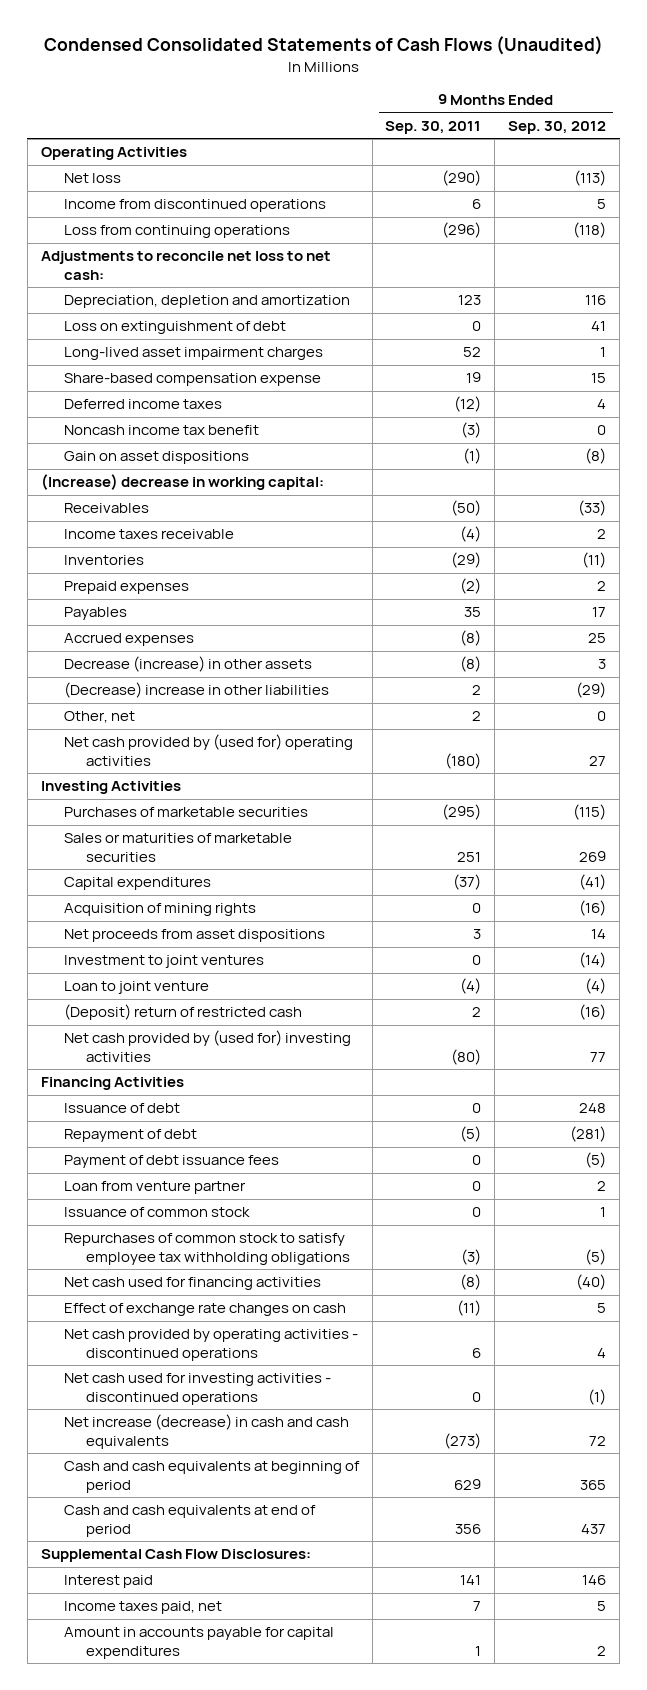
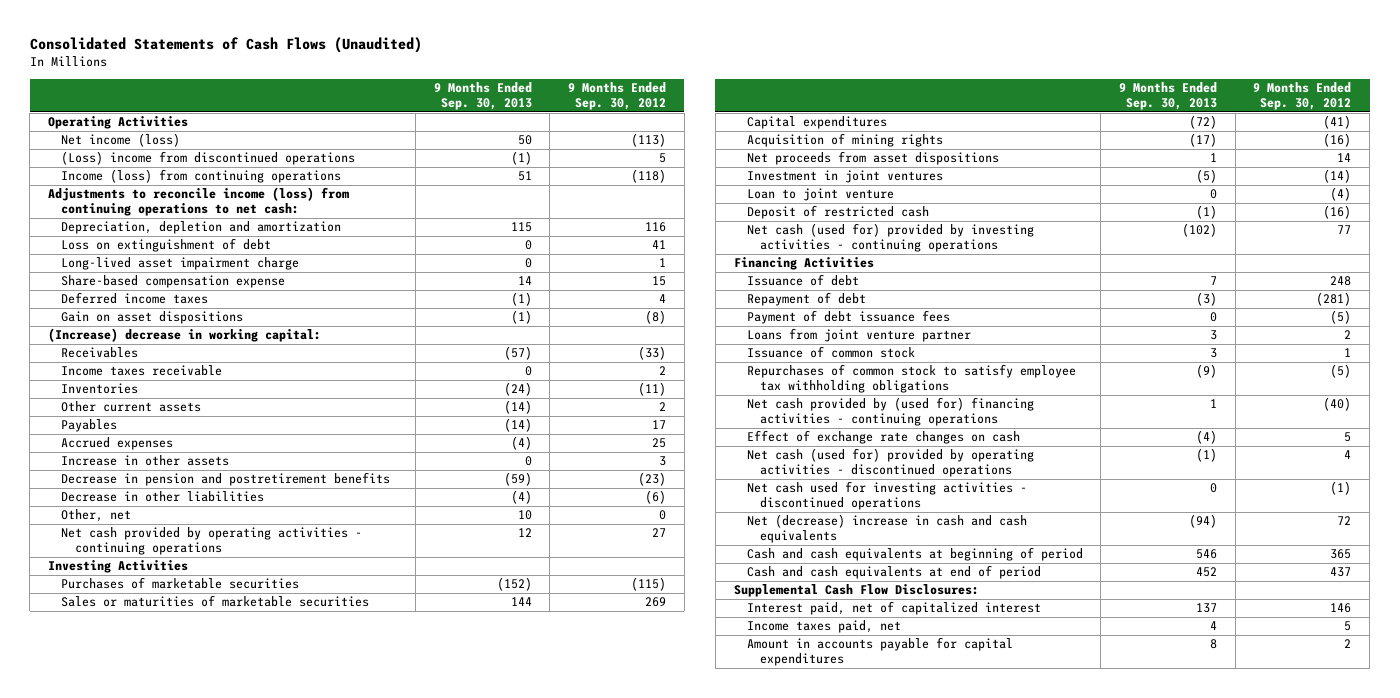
- Condensed Consolidated Statements of Cash Flows (Unaudited)
+ Consolidated Statements of Cash Flows (Unaudited)
- | 9 Months Ended Sep. 30, 2011 | 9 Months Ended Sep. 30, 2012
+ | 9 Months Ended Sep. 30, 2013 | 9 Months Ended Sep. 30, 2012
- Net loss | (290) | (113)
- Income from discontinued operations | 6 | 5
- Loss from continuing operations | (296) | (118)
- Adjustments to reconcile net loss to net cash:
+ Net income (loss) | 50 | (113)
+ (Loss) income from discontinued operations | (1) | 5
+ Income (loss) from continuing operations | 51 | (118)
+ Adjustments to reconcile income (loss) from continuing operations to net cash:
- Long-lived asset impairment charges | 52 | 1
+ Long-lived asset impairment charge | 0 | 1
- Noncash income tax benefit | (3) | 0
- Prepaid expenses | (2) | 2
+ Other current assets | (14) | 2
- Decrease (increase) in other assets | (8) | 3
- (Decrease) increase in other liabilities | 2 | (29)
+ Increase in other assets | 0 | 3
+ Decrease in pension and postretirement benefits | (59) | (23)
+ Decrease in other liabilities | (4) | (6)
- Net cash provided by (used for) operating activities | (180) | 27
+ Net cash provided by operating activities - continuing operations | 12 | 27
- Investment to joint ventures | 0 | (14)
+ Investment in joint ventures | (5) | (14)
- (Deposit) return of restricted cash | 2 | (16)
- Net cash provided by (used for) investing activities | (80) | 77
+ Deposit of restricted cash | (1) | (16)
+ Net cash (used for) provided by investing activities - continuing operations | (102) | 77
- Loan from venture partner | 0 | 2
+ Loans from joint venture partner | 3 | 2
- Net cash used for financing activities | (8) | (40)
+ Net cash provided by (used for) financing activities - continuing operations | 1 | (40)
- Net cash provided by operating activities - discontinued operations | 6 | 4
+ Net cash (used for) provided by operating activities - discontinued operations | (1) | 4
- Net increase (decrease) in cash and cash equivalents | (273) | 72
+ Net (decrease) increase in cash and cash equivalents | (94) | 72
- Interest paid | 141 | 146
+ Interest paid, net of capitalized interest | 137 | 146

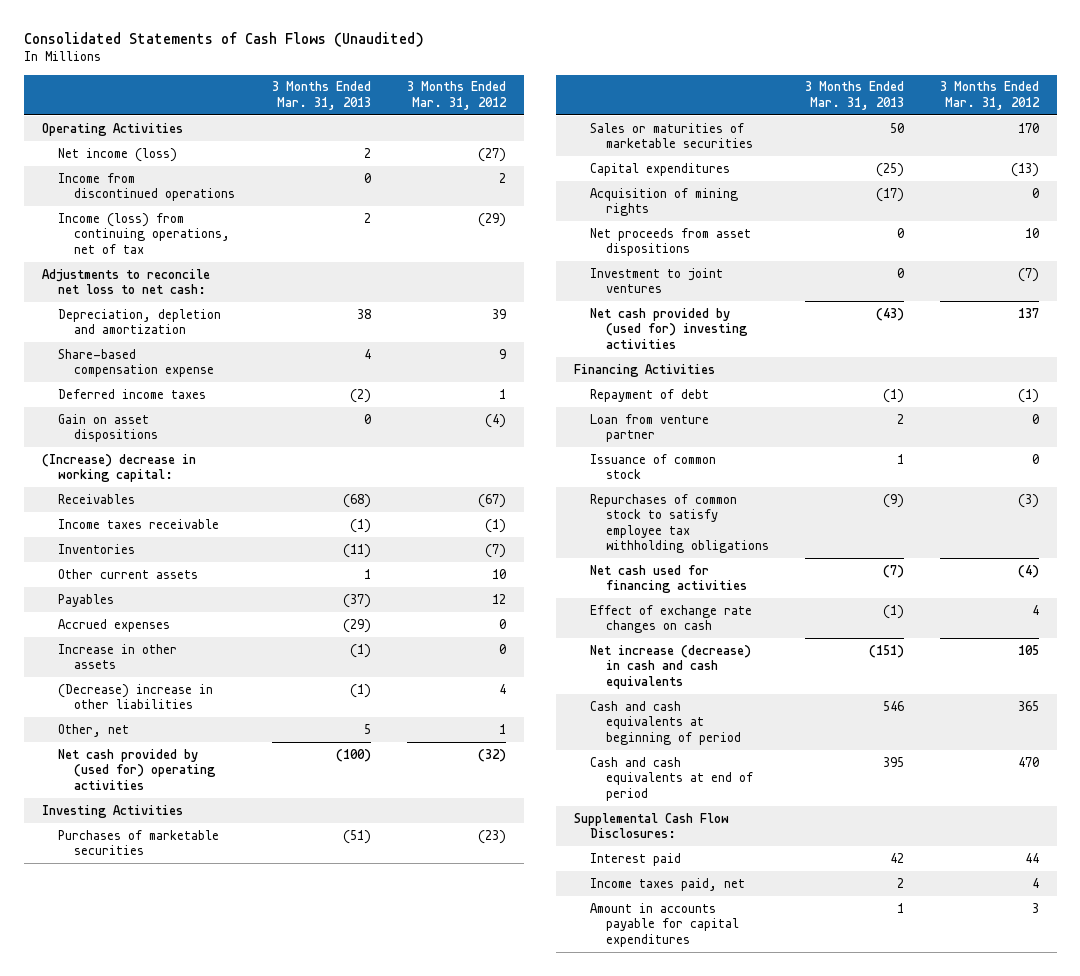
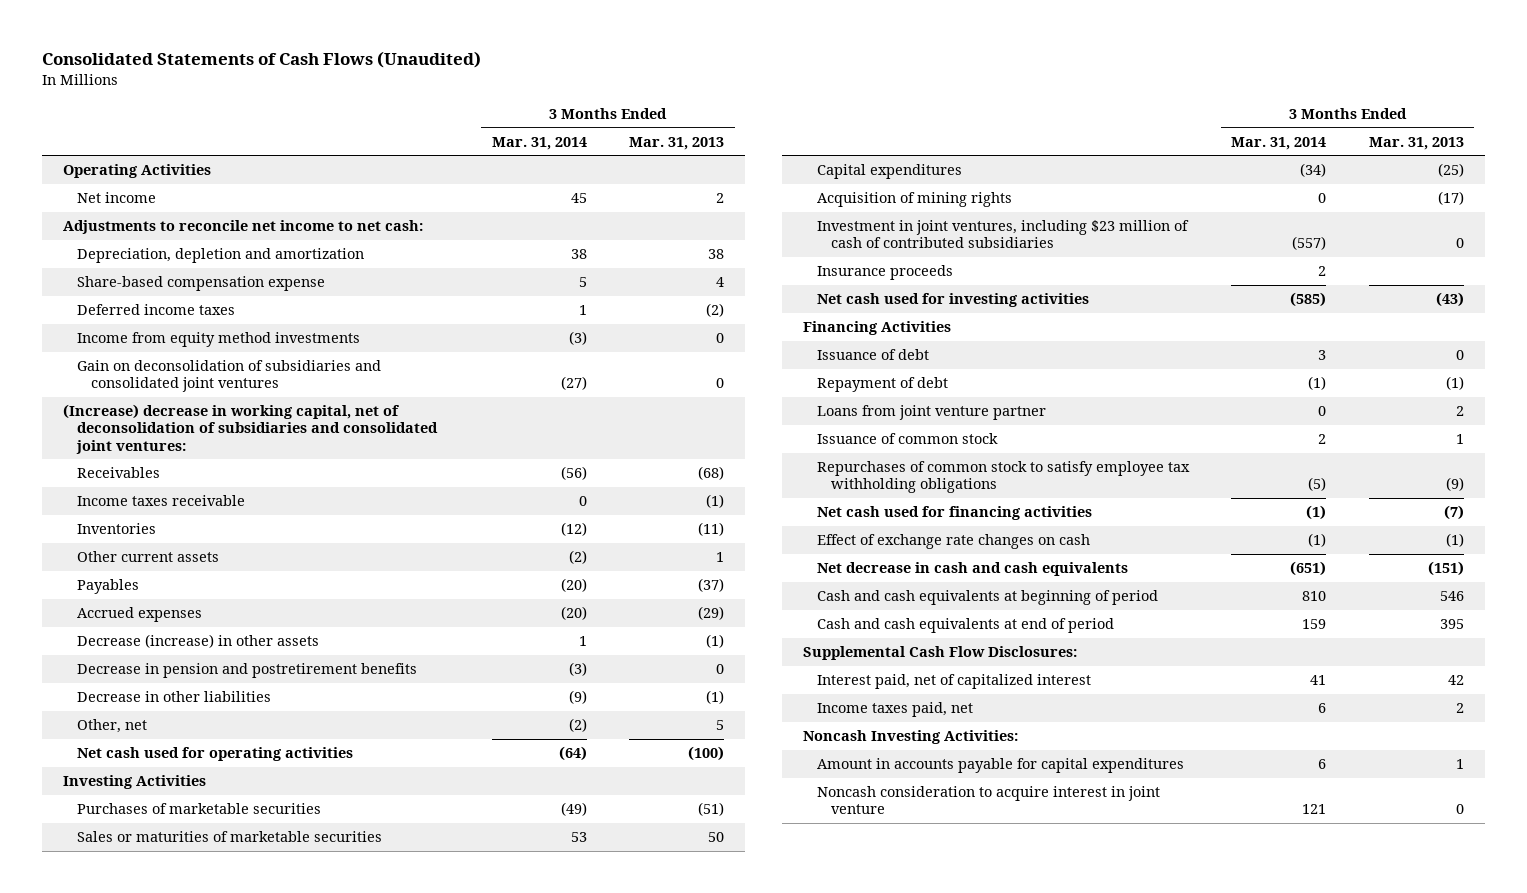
- | 3 Months Ended Mar. 31, 2013 | 3 Months Ended Mar. 31, 2012
+ | 3 Months Ended Mar. 31, 2014 | 3 Months Ended Mar. 31, 2013
- Net income (loss) | 2 | (27)
- Income from discontinued operations | 0 | 2
- Income (loss) from continuing operations, net of tax | 2 | (29)
- Adjustments to reconcile net loss to net cash:
+ Net income | 45 | 2
+ Adjustments to reconcile net income to net cash:
- Gain on asset dispositions | 0 | (4)
- (Increase) decrease in working capital:
+ Income from equity method investments | (3) | 0
+ Gain on deconsolidation of subsidiaries and consolidated joint ventures | (27) | 0
+ (Increase) decrease in working capital, net of deconsolidation of subsidiaries and consolidated joint ventures:
- Increase in other assets | (1) | 0
- (Decrease) increase in other liabilities | (1) | 4
+ Decrease (increase) in other assets | 1 | (1)
+ Decrease in pension and postretirement benefits | (3) | 0
+ Decrease in other liabilities | (9) | (1)
- Net cash provided by (used for) operating activities | (100) | (32)
+ Net cash used for operating activities | (64) | (100)
- Net proceeds from asset dispositions | 0 | 10
- Investment to joint ventures | 0 | (7)
- Net cash provided by (used for) investing activities | (43) | 137
+ Investment in joint ventures, including $23 million of cash of contributed subsidiaries | (557) | 0
+ Insurance proceeds | 2 |
+ Net cash used for investing activities | (585) | (43)
+ Issuance of debt | 3 | 0
- Loan from venture partner | 2 | 0
+ Loans from joint venture partner | 0 | 2
- Net increase (decrease) in cash and cash equivalents | (151) | 105
+ Net decrease in cash and cash equivalents | (651) | (151)
- Interest paid | 42 | 44
+ Interest paid, net of capitalized interest | 41 | 42
+ Noncash Investing Activities:
+ Noncash consideration to acquire interest in joint venture | 121 | 0

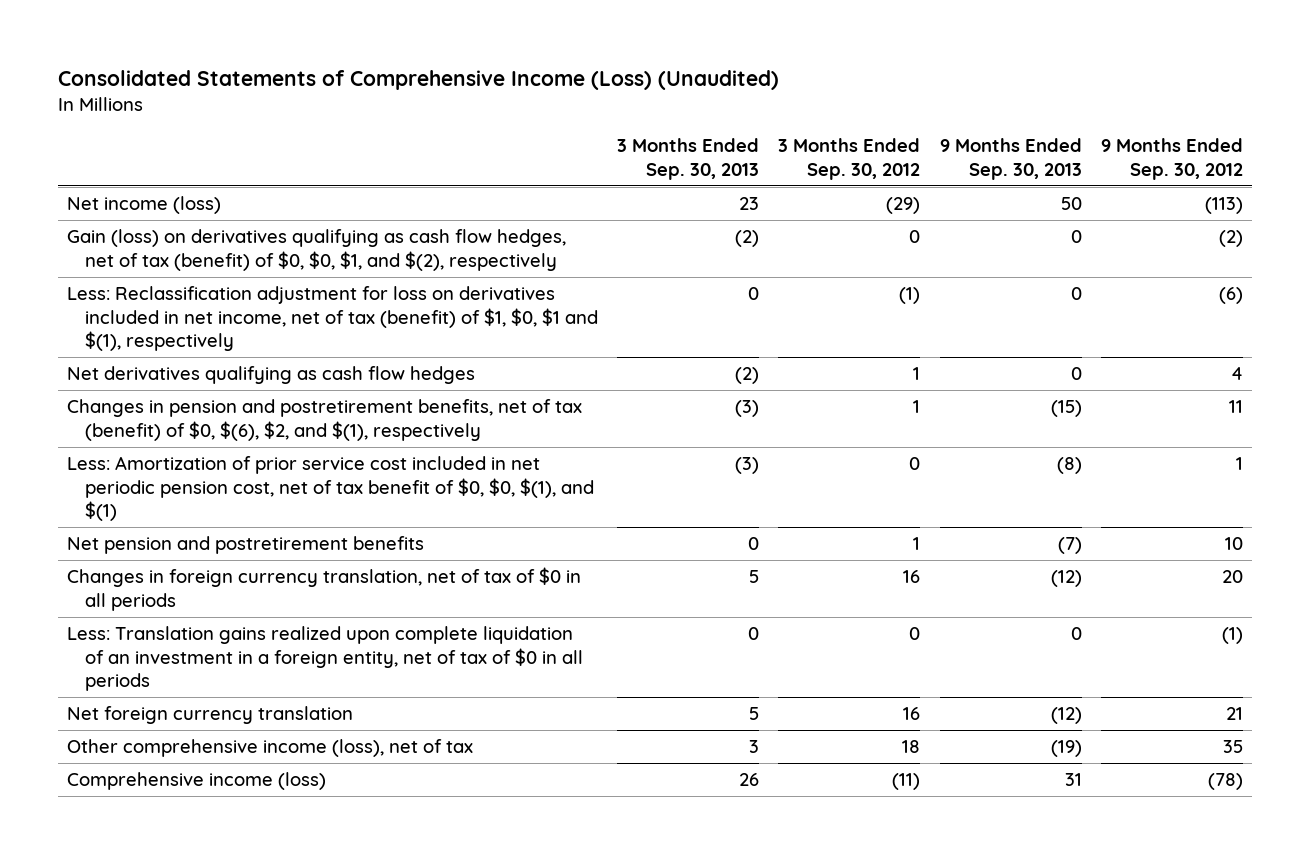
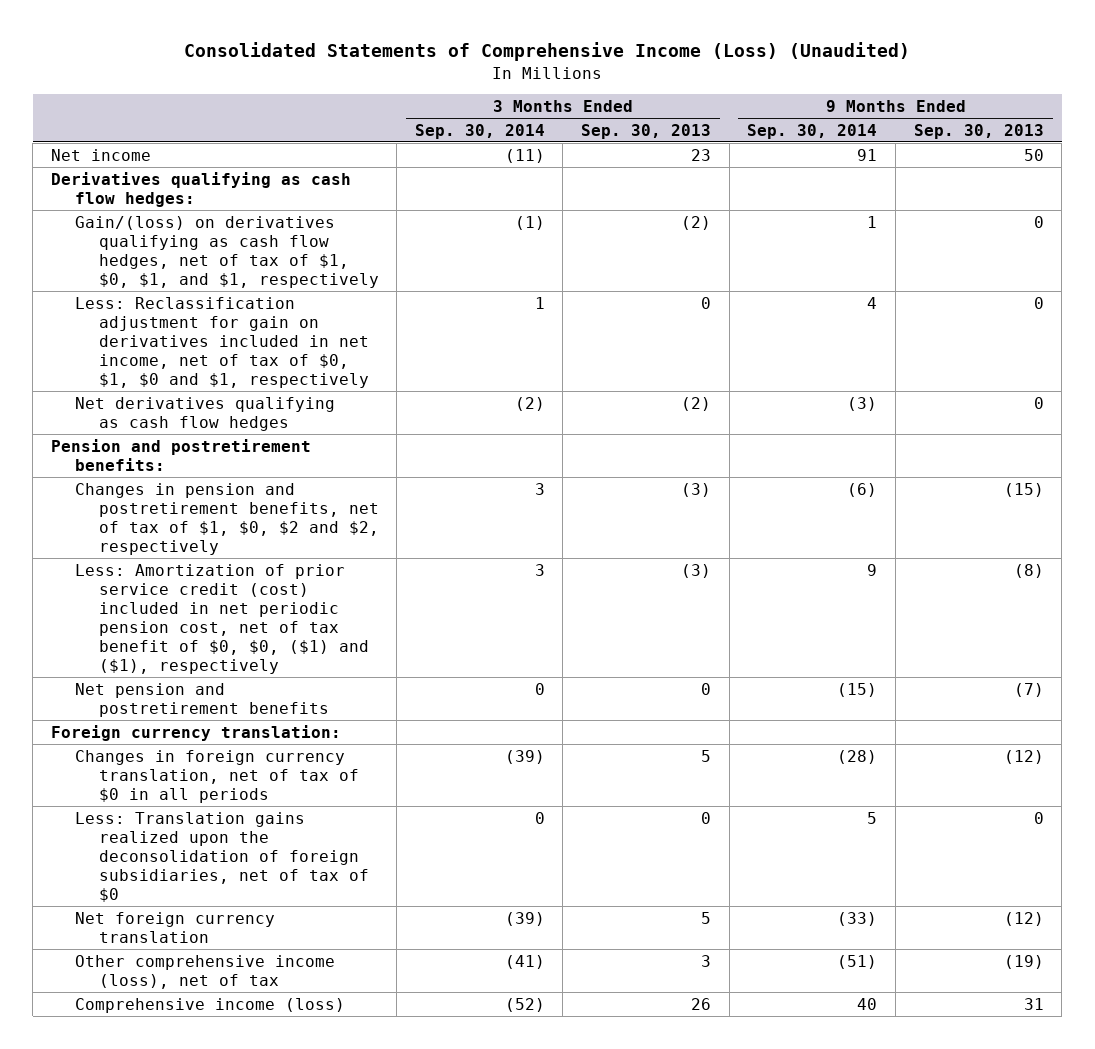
- | 3 Months Ended Sep. 30, 2013 | 3 Months Ended Sep. 30, 2012 | 9 Months Ended Sep. 30, 2013 | 9 Months Ended Sep. 30, 2012
+ | 3 Months Ended Sep. 30, 2014 | 3 Months Ended Sep. 30, 2013 | 9 Months Ended Sep. 30, 2014 | 9 Months Ended Sep. 30, 2013
- Net income (loss) | 23 | (29) | 50 | (113)
- Gain (loss) on derivatives qualifying as cash flow hedges, net of tax (benefit) of $0, $0, $1, and $(2), respectively | (2) | 0 | 0 | (2)
- Less: Reclassification adjustment for loss on derivatives included in net income, net of tax (benefit) of $1, $0, $1 and $(1), respectively | 0 | (1) | 0 | (6)
+ Net income | (11) | 23 | 91 | 50
+ Derivatives qualifying as cash flow hedges:
+ Gain/(loss) on derivatives qualifying as cash flow hedges, net of tax of $1, $0, $1, and $1, respectively | (1) | (2) | 1 | 0
+ Less: Reclassification adjustment for gain on derivatives included in net income, net of tax of $0, $1, $0 and $1, respectively | 1 | 0 | 4 | 0
- Changes in pension and postretirement benefits, net of tax (benefit) of $0, $(6), $2, and $(1), respectively | (3) | 1 | (15) | 11
- Less: Amortization of prior service cost included in net periodic pension cost, net of tax benefit of $0, $0, $(1), and $(1) | (3) | 0 | (8) | 1
+ Pension and postretirement benefits:
+ Changes in pension and postretirement benefits, net of tax of $1, $0, $2 and $2, respectively | 3 | (3) | (6) | (15)
+ Less: Amortization of prior service credit (cost) included in net periodic pension cost, net of tax benefit of $0, $0, ($1) and ($1), respectively | 3 | (3) | 9 | (8)
+ Foreign currency translation:
- Less: Translation gains realized upon complete liquidation of an investment in a foreign entity, net of tax of $0 in all periods | 0 | 0 | 0 | (1)
+ Less: Translation gains realized upon the deconsolidation of foreign subsidiaries, net of tax of $0 | 0 | 0 | 5 | 0

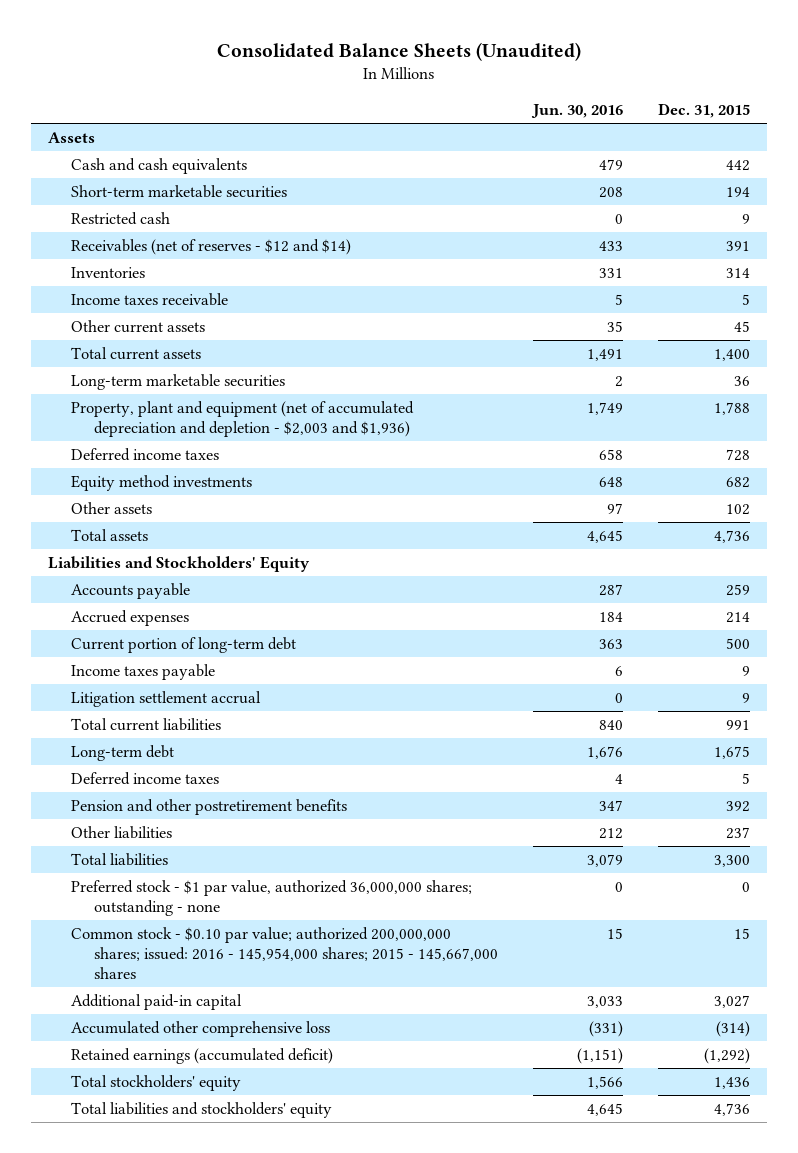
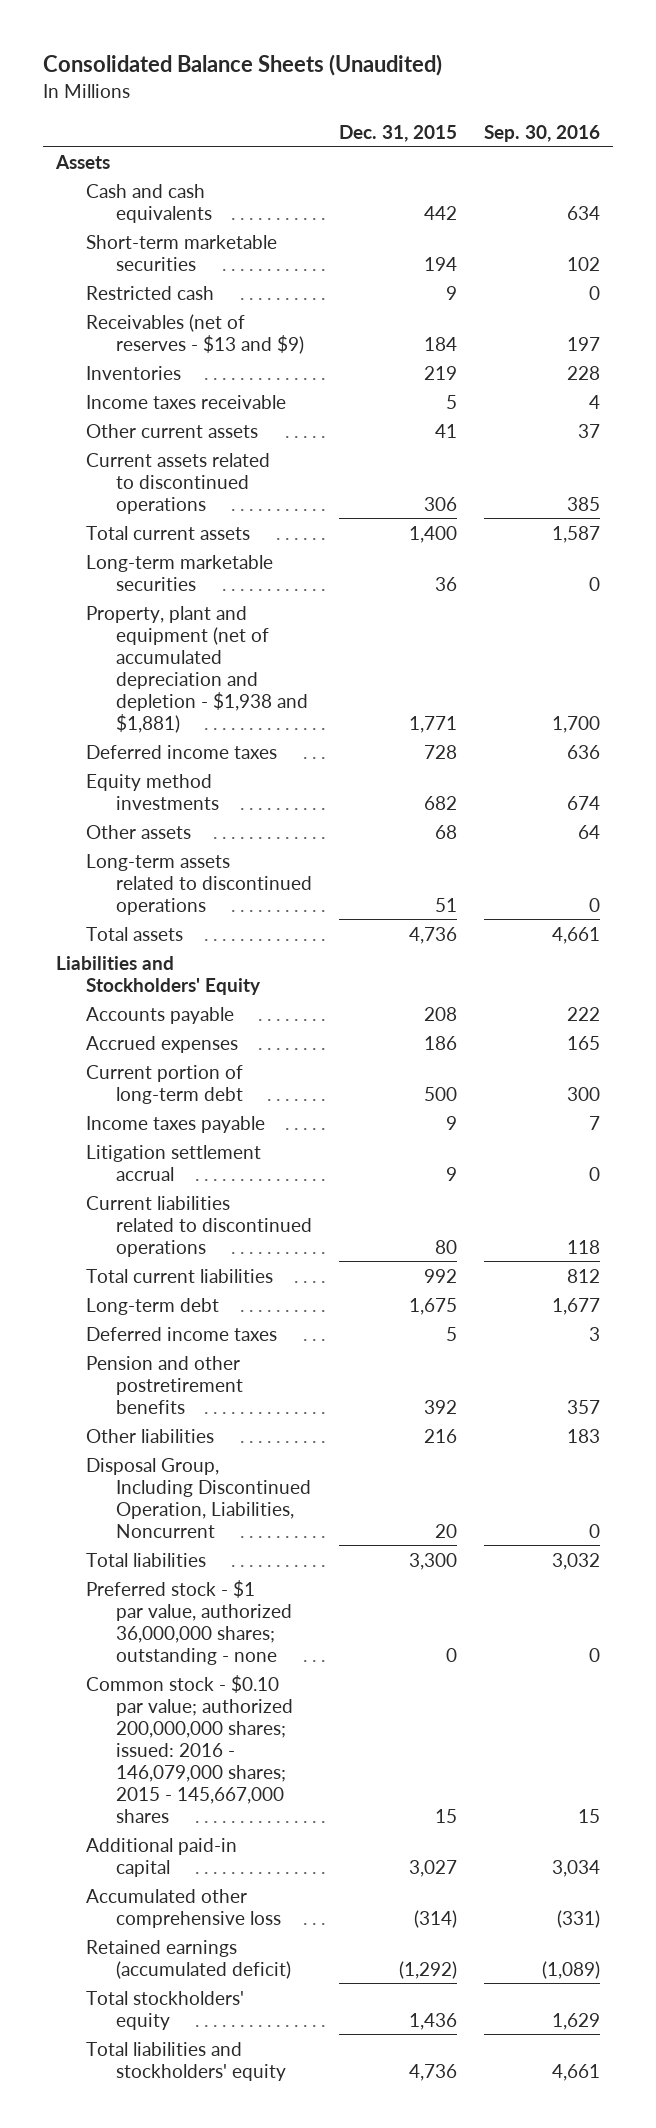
- | Jun. 30, 2016 | Dec. 31, 2015
+ | Dec. 31, 2015 | Sep. 30, 2016
- Receivables (net of reserves - $12 and $14) | 433 | 391
- Inventories | 331 | 314
+ Receivables (net of reserves - $13 and $9) | 184 | 197
+ Inventories | 219 | 228
- Other current assets | 35 | 45
+ Other current assets | 41 | 37
+ Current assets related to discontinued operations | 306 | 385
- Property, plant and equipment (net of accumulated depreciation and depletion - $2,003 and $1,936) | 1,749 | 1,788
+ Property, plant and equipment (net of accumulated depreciation and depletion - $1,938 and $1,881) | 1,771 | 1,700
- Other assets | 97 | 102
+ Other assets | 68 | 64
+ Long-term assets related to discontinued operations | 51 | 0
- Accounts payable | 287 | 259
- Accrued expenses | 184 | 214
+ Accounts payable | 208 | 222
+ Accrued expenses | 186 | 165
- Total current liabilities | 840 | 991
+ Current liabilities related to discontinued operations | 80 | 118
+ Total current liabilities | 992 | 812
- Other liabilities | 212 | 237
+ Other liabilities | 216 | 183
+ Disposal Group, Including Discontinued Operation, Liabilities, Noncurrent | 20 | 0
- Common stock - $0.10 par value; authorized 200,000,000 shares; issued: 2016 - 145,954,000 shares; 2015 - 145,667,000 shares | 15 | 15
+ Common stock - $0.10 par value; authorized 200,000,000 shares; issued: 2016 - 146,079,000 shares; 2015 - 145,667,000 shares | 15 | 15

